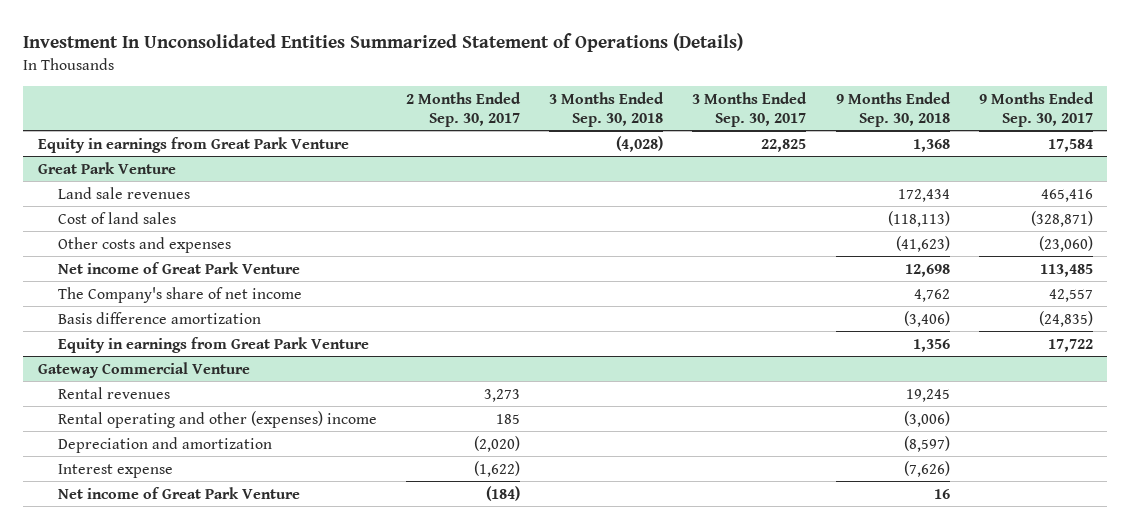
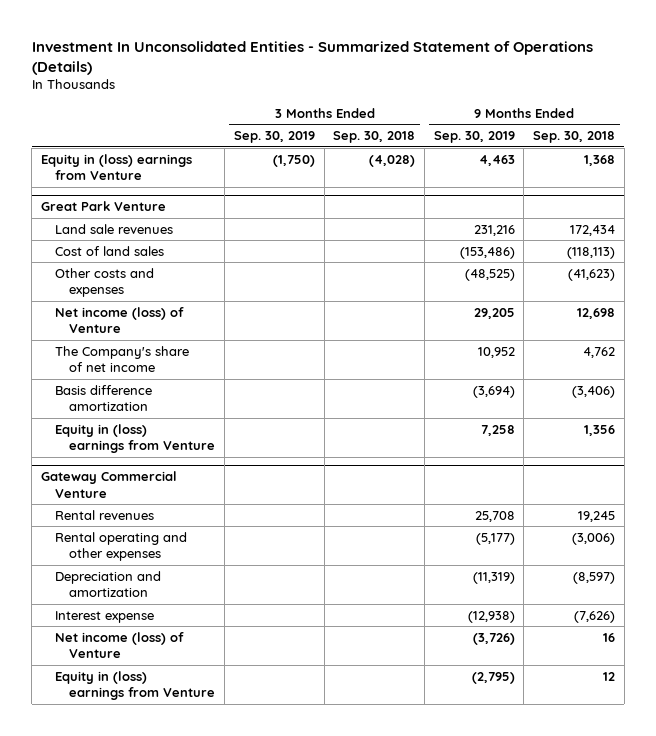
- Investment In Unconsolidated Entities Summarized Statement of Operations (Details)
+ Investment In Unconsolidated Entities - Summarized Statement of Operations (Details)
- | 2 Months Ended Sep. 30, 2017 | 3 Months Ended Sep. 30, 2018 | 3 Months Ended Sep. 30, 2017 | 9 Months Ended Sep. 30, 2018 | 9 Months Ended Sep. 30, 2017
+ | 3 Months Ended Sep. 30, 2019 | 3 Months Ended Sep. 30, 2018 | 9 Months Ended Sep. 30, 2019 | 9 Months Ended Sep. 30, 2018
- Equity in earnings from Great Park Venture | | (4,028) | 22,825 | 1,368 | 17,584
+ Equity in (loss) earnings from Venture | (1,750) | (4,028) | 4,463 | 1,368
@ Great Park Venture
- Net income of Great Park Venture | | | | 12,698 | 113,485
+ Net income (loss) of Venture | | | 29,205 | 12,698
- Equity in earnings from Great Park Venture | | | | 1,356 | 17,722
+ Equity in (loss) earnings from Venture | | | 7,258 | 1,356
@ Gateway Commercial Venture
- Rental operating and other (expenses) income | 185 | | | (3,006) |
+ Rental operating and other expenses | | | (5,177) | (3,006)
- Net income of Great Park Venture | (184) | | | 16 |
+ Net income (loss) of Venture | | | (3,726) | 16
+ Equity in (loss) earnings from Venture | | | (2,795) | 12

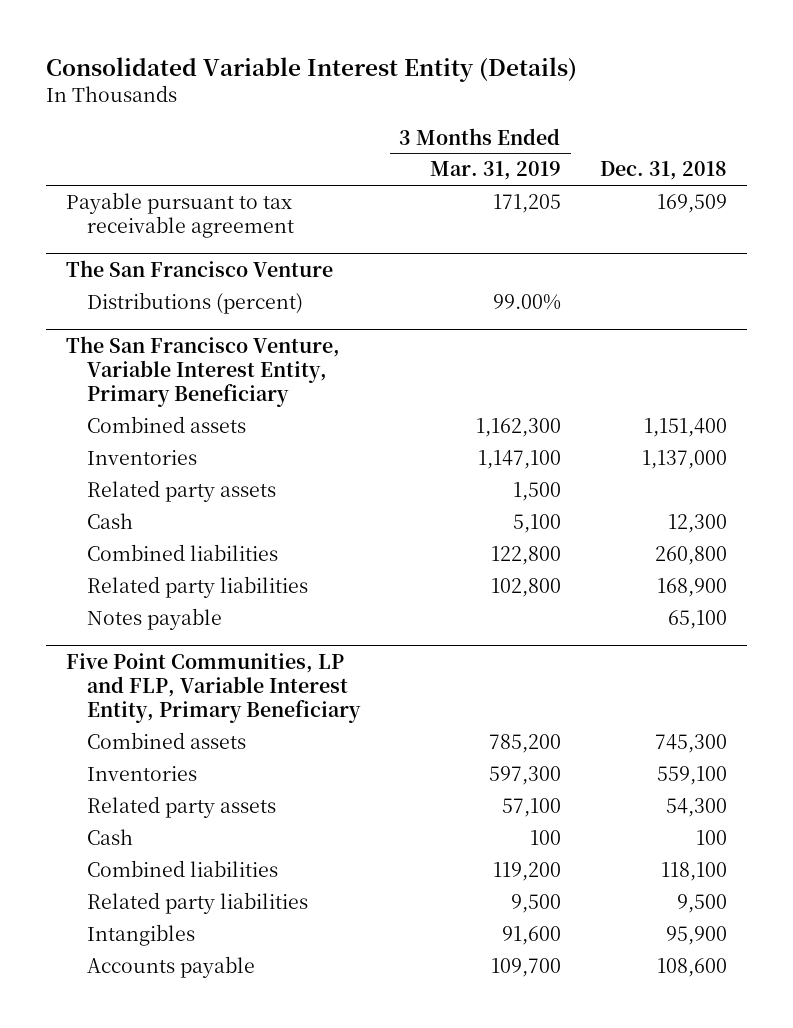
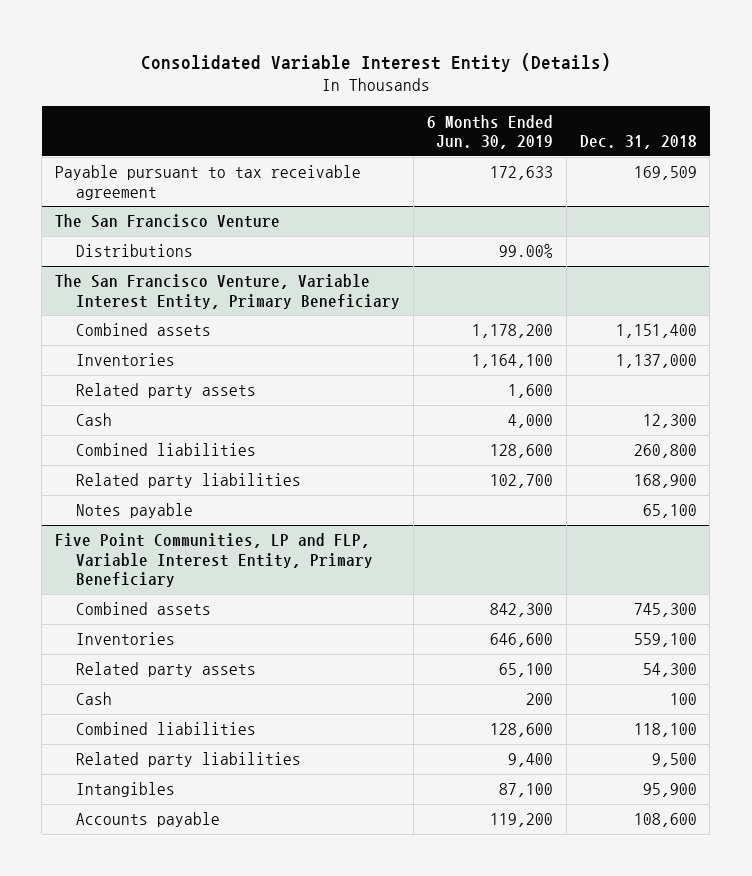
- | 3 Months Ended Mar. 31, 2019 | Dec. 31, 2018
+ | 6 Months Ended Jun. 30, 2019 | Dec. 31, 2018
@ The San Francisco Venture
- Distributions (percent) | 99.00% |
+ Distributions | 99.00% |

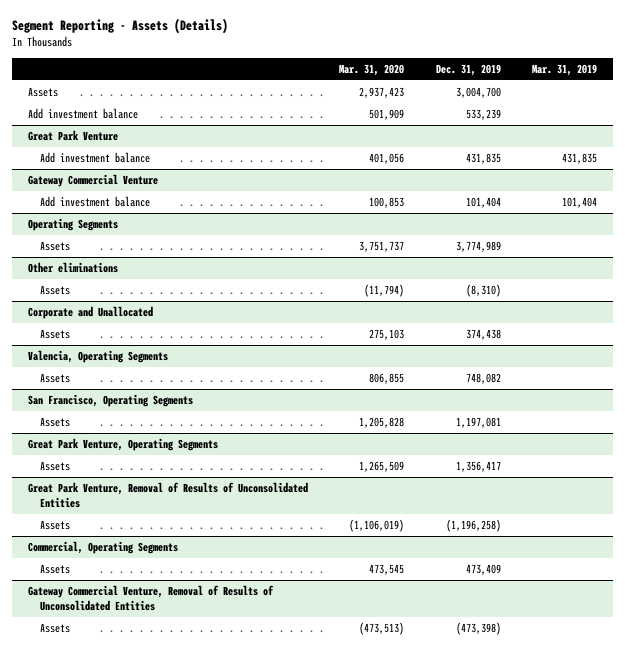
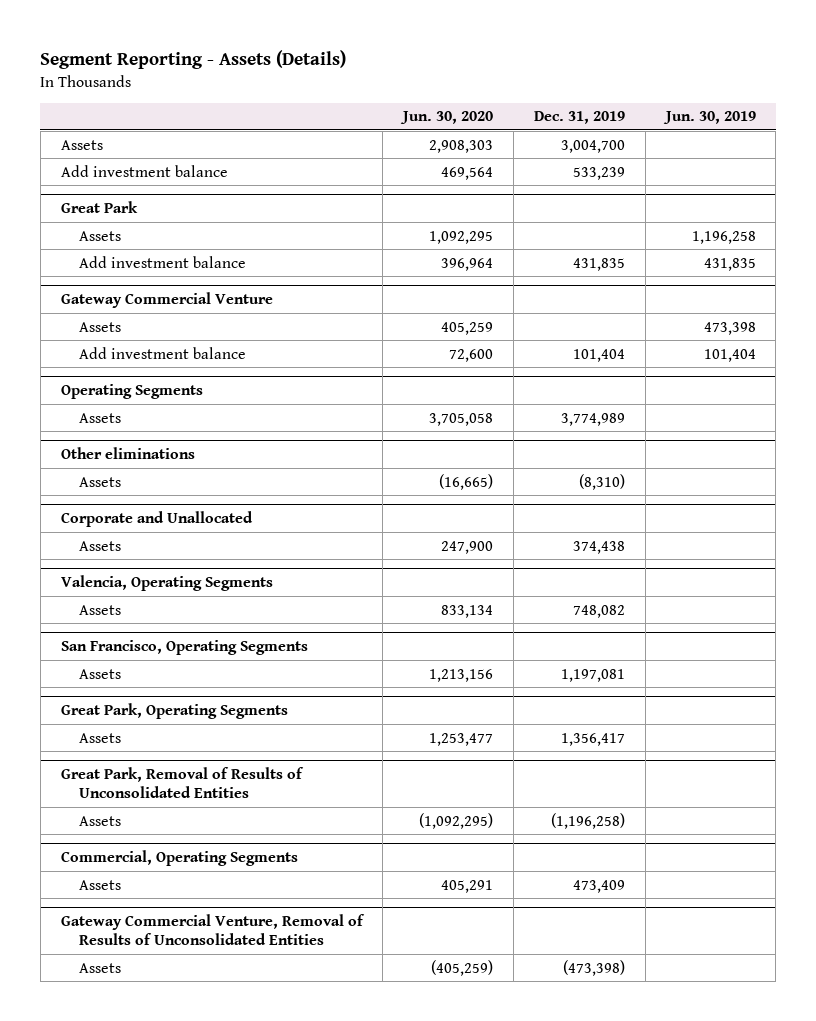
- | Mar. 31, 2020 | Dec. 31, 2019 | Mar. 31, 2019
+ | Jun. 30, 2020 | Dec. 31, 2019 | Jun. 30, 2019
- Great Park Venture
+ Great Park
+ Assets | 1,092,295 | | 1,196,258
@ Gateway Commercial Venture
+ Assets | 405,259 | | 473,398
- Great Park Venture, Operating Segments
+ Great Park, Operating Segments
- Great Park Venture, Removal of Results of Unconsolidated Entities
+ Great Park, Removal of Results of Unconsolidated Entities

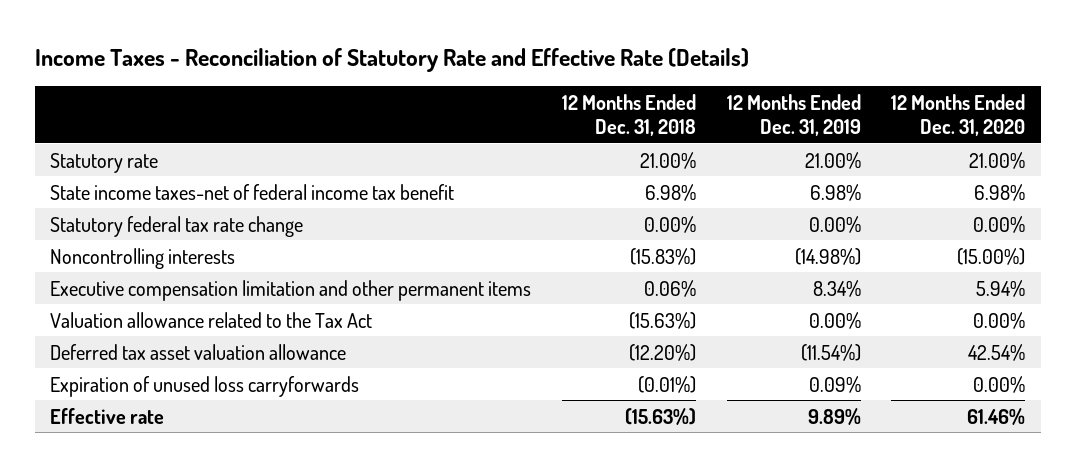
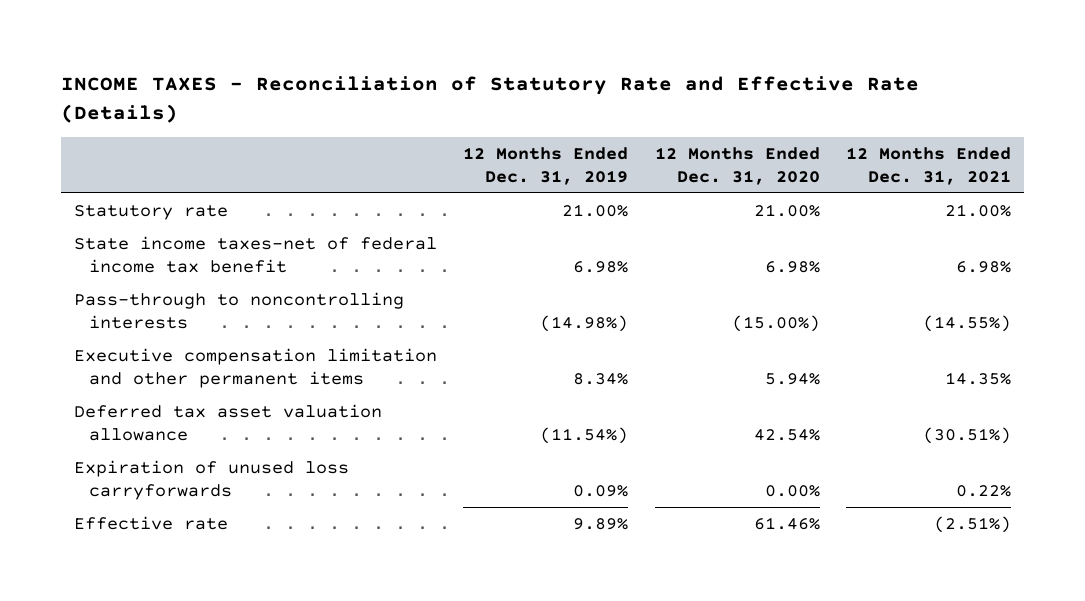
- Income Taxes - Reconciliation of Statutory Rate and Effective Rate (Details)
+ INCOME TAXES - Reconciliation of Statutory Rate and Effective Rate (Details)
- | 12 Months Ended Dec. 31, 2018 | 12 Months Ended Dec. 31, 2019 | 12 Months Ended Dec. 31, 2020
+ | 12 Months Ended Dec. 31, 2019 | 12 Months Ended Dec. 31, 2020 | 12 Months Ended Dec. 31, 2021
- Statutory federal tax rate change | 0.00% | 0.00% | 0.00%
- Noncontrolling interests | (15.83%) | (14.98%) | (15.00%)
+ Pass-through to noncontrolling interests | (14.98%) | (15.00%) | (14.55%)
- Valuation allowance related to the Tax Act | (15.63%) | 0.00% | 0.00%

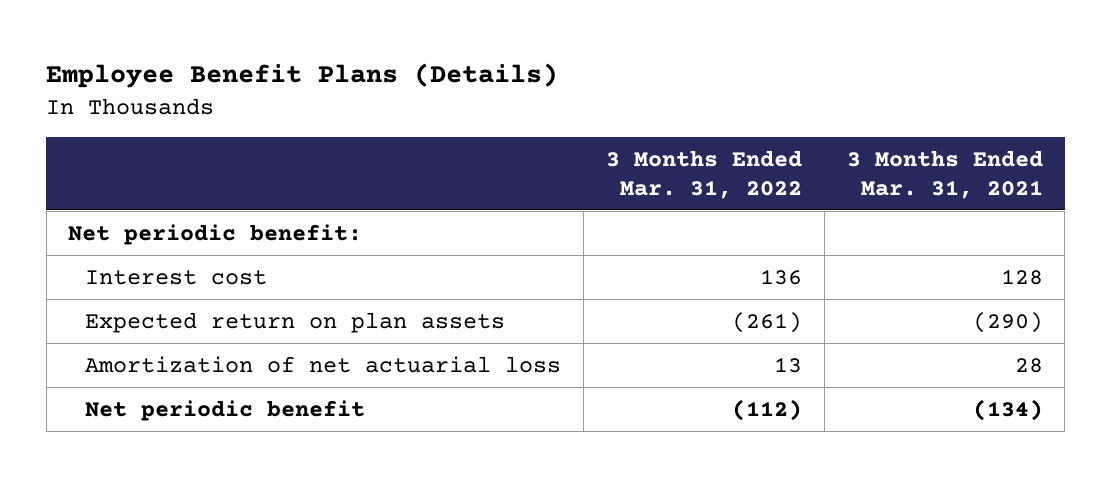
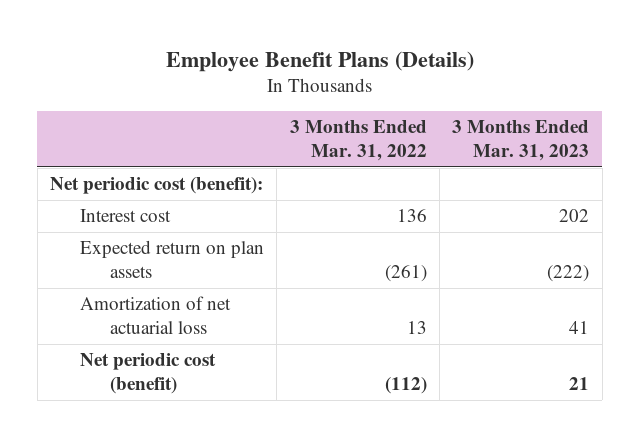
- | 3 Months Ended Mar. 31, 2022 | 3 Months Ended Mar. 31, 2021
+ | 3 Months Ended Mar. 31, 2022 | 3 Months Ended Mar. 31, 2023
- Net periodic benefit:
+ Net periodic cost (benefit):
- Net periodic benefit | (112) | (134)
+ Net periodic cost (benefit) | (112) | 21

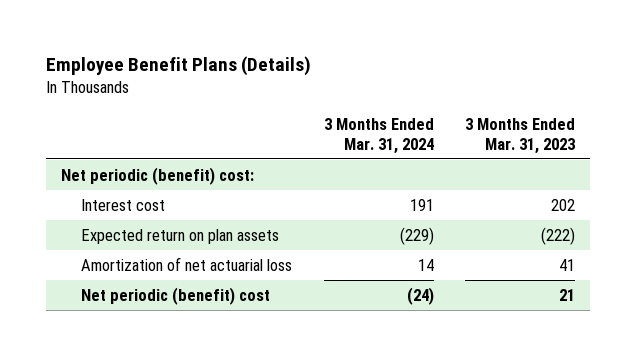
- | 3 Months Ended Mar. 31, 2022 | 3 Months Ended Mar. 31, 2023
+ | 3 Months Ended Mar. 31, 2024 | 3 Months Ended Mar. 31, 2023
- Net periodic cost (benefit):
+ Net periodic (benefit) cost:
- Net periodic cost (benefit) | (112) | 21
+ Net periodic (benefit) cost | (24) | 21

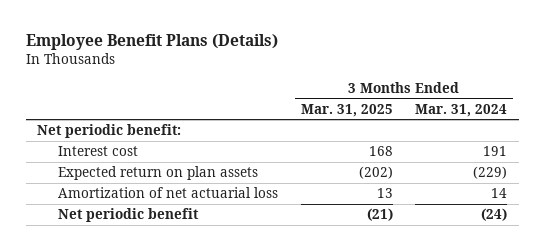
- | 3 Months Ended Mar. 31, 2024 | 3 Months Ended Mar. 31, 2023
+ | 3 Months Ended Mar. 31, 2025 | 3 Months Ended Mar. 31, 2024
- Net periodic (benefit) cost:
+ Net periodic benefit:
- Net periodic (benefit) cost | (24) | 21
+ Net periodic benefit | (21) | (24)

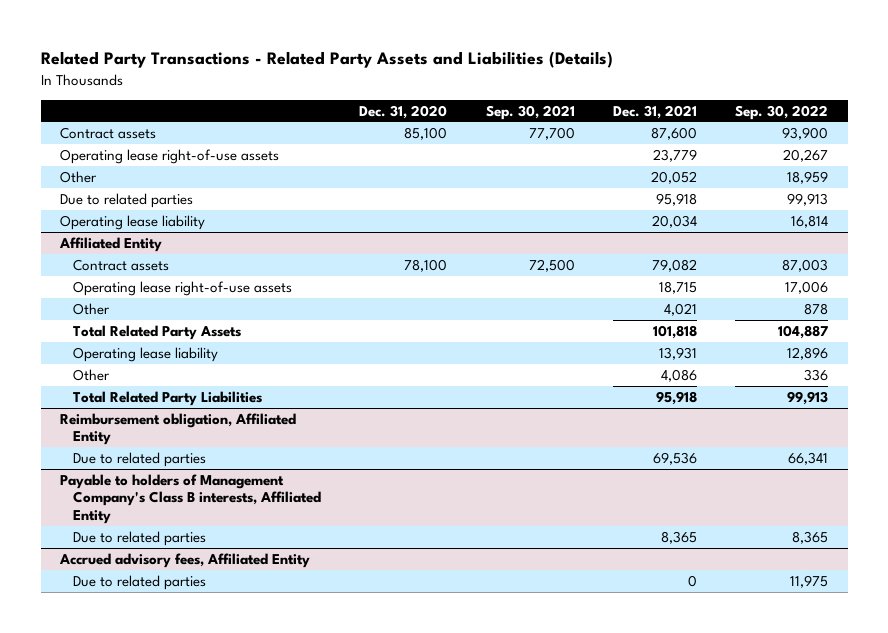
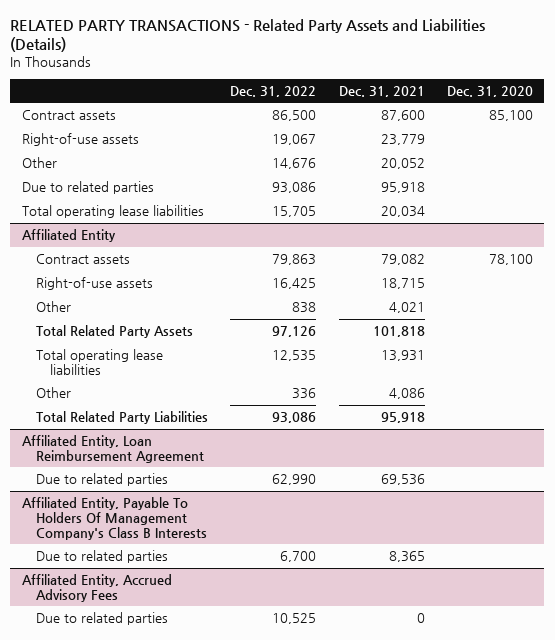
- Related Party Transactions - Related Party Assets and Liabilities (Details)
+ RELATED PARTY TRANSACTIONS - Related Party Assets and Liabilities (Details)
- | Dec. 31, 2020 | Sep. 30, 2021 | Dec. 31, 2021 | Sep. 30, 2022
+ | Dec. 31, 2022 | Dec. 31, 2021 | Dec. 31, 2020
- Operating lease right-of-use assets | | | 23,779 | 20,267
+ Right-of-use assets | 19,067 | 23,779 |
- Operating lease liability | | | 20,034 | 16,814
+ Total operating lease liabilities | 15,705 | 20,034 |
@ Affiliated Entity
- Operating lease right-of-use assets | | | 18,715 | 17,006
+ Right-of-use assets | 16,425 | 18,715 |
- Operating lease liability | | | 13,931 | 12,896
+ Total operating lease liabilities | 12,535 | 13,931 |
- Reimbursement obligation, Affiliated Entity
+ Affiliated Entity, Loan Reimbursement Agreement
- Payable to holders of Management Company's Class B interests, Affiliated Entity
+ Affiliated Entity, Payable To Holders Of Management Company's Class B Interests
- Accrued advisory fees, Affiliated Entity
+ Affiliated Entity, Accrued Advisory Fees

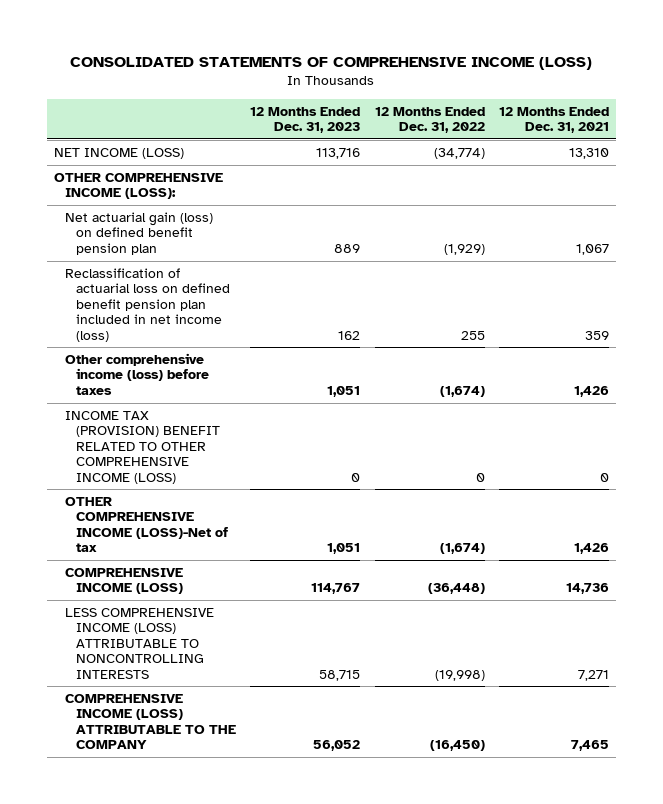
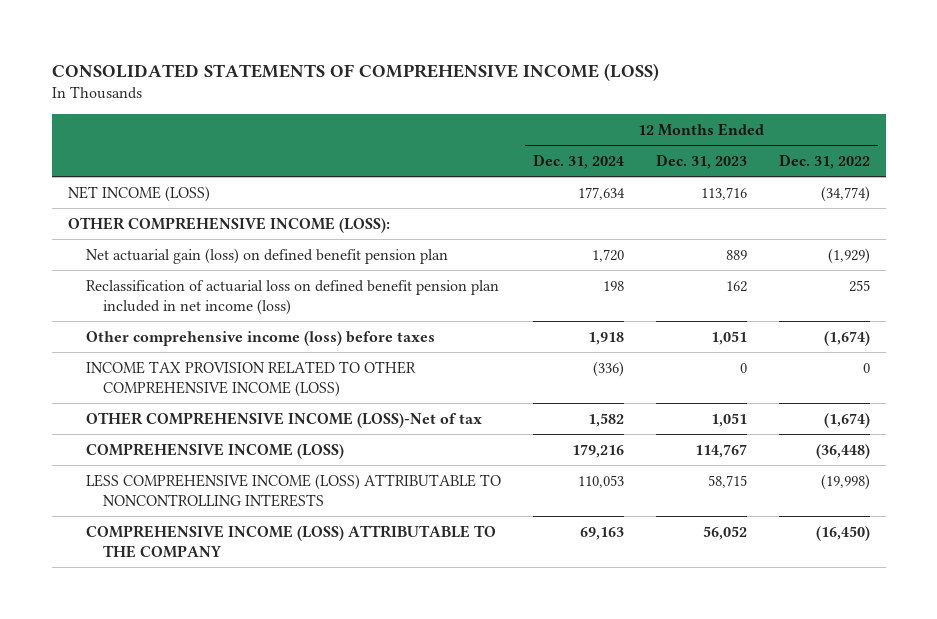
- | 12 Months Ended Dec. 31, 2023 | 12 Months Ended Dec. 31, 2022 | 12 Months Ended Dec. 31, 2021
+ | 12 Months Ended Dec. 31, 2024 | 12 Months Ended Dec. 31, 2023 | 12 Months Ended Dec. 31, 2022
- INCOME TAX (PROVISION) BENEFIT RELATED TO OTHER COMPREHENSIVE INCOME (LOSS) | 0 | 0 | 0
+ INCOME TAX PROVISION RELATED TO OTHER COMPREHENSIVE INCOME (LOSS) | (336) | 0 | 0

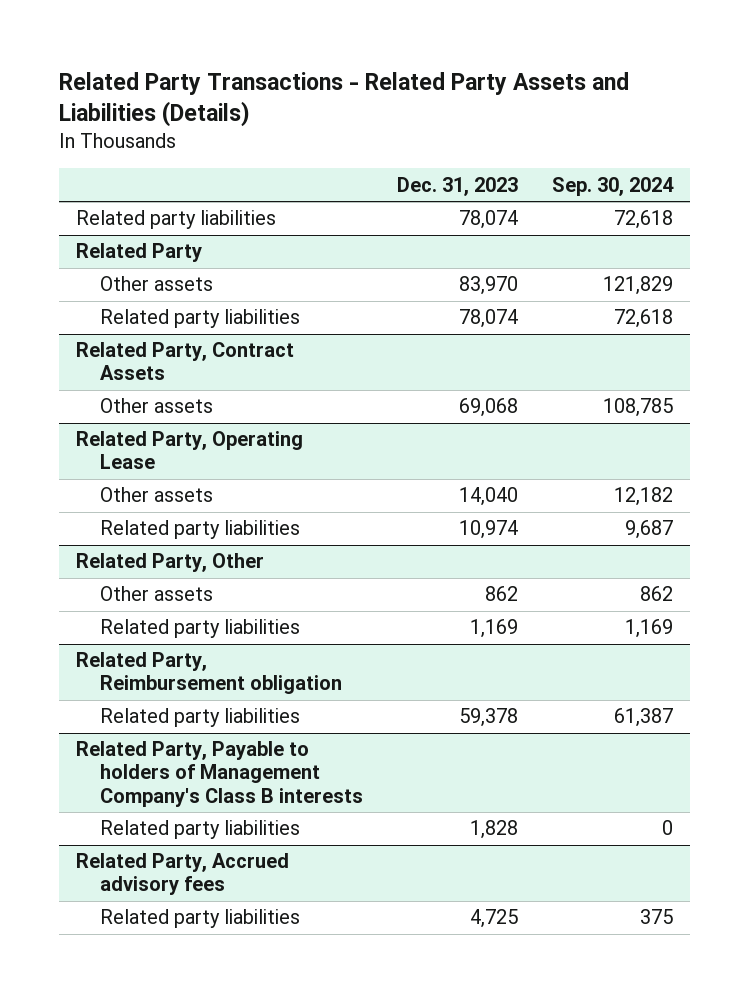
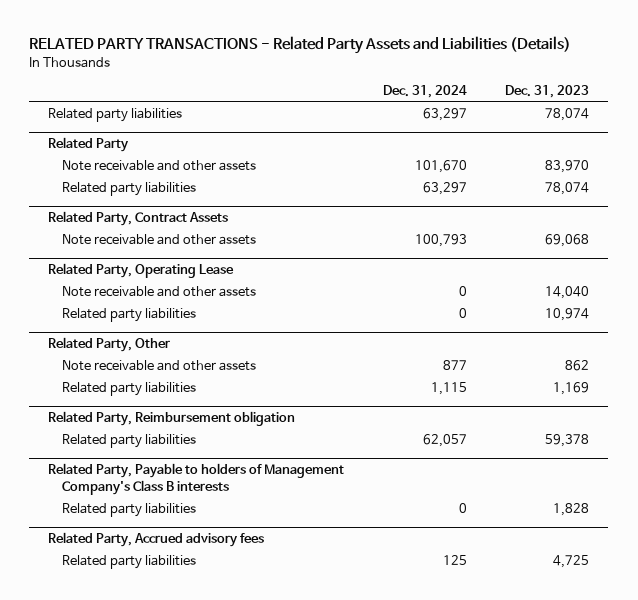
- Related Party Transactions - Related Party Assets and Liabilities (Details)
+ RELATED PARTY TRANSACTIONS - Related Party Assets and Liabilities (Details)
- | Dec. 31, 2023 | Sep. 30, 2024
+ | Dec. 31, 2024 | Dec. 31, 2023
@ Related Party
- Other assets | 83,970 | 121,829
+ Note receivable and other assets | 101,670 | 83,970
@ Related Party, Contract Assets
- Other assets | 69,068 | 108,785
+ Note receivable and other assets | 100,793 | 69,068
@ Related Party, Operating Lease
- Other assets | 14,040 | 12,182
+ Note receivable and other assets | 0 | 14,040
@ Related Party, Other
- Other assets | 862 | 862
+ Note receivable and other assets | 877 | 862

